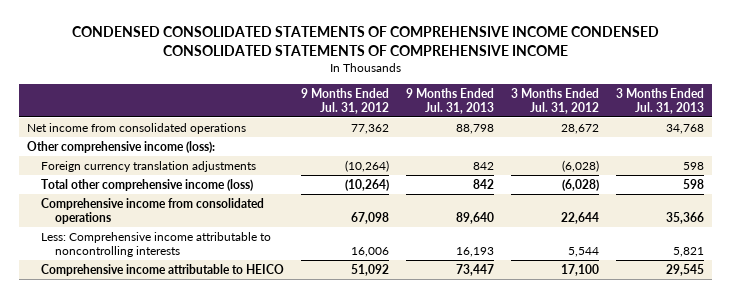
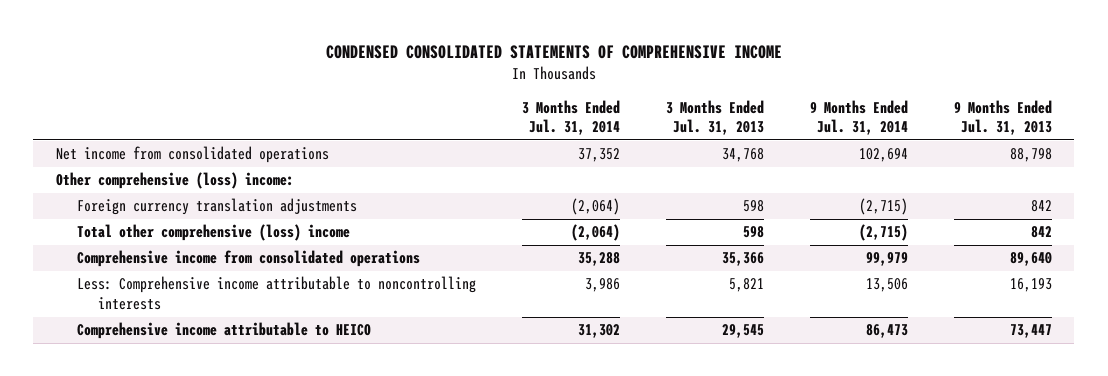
- CONDENSED CONSOLIDATED STATEMENTS OF COMPREHENSIVE INCOME CONDENSED CONSOLIDATED STATEMENTS OF COMPREHENSIVE INCOME
+ CONDENSED CONSOLIDATED STATEMENTS OF COMPREHENSIVE INCOME
- | 9 Months Ended Jul. 31, 2012 | 9 Months Ended Jul. 31, 2013 | 3 Months Ended Jul. 31, 2012 | 3 Months Ended Jul. 31, 2013
+ | 3 Months Ended Jul. 31, 2014 | 3 Months Ended Jul. 31, 2013 | 9 Months Ended Jul. 31, 2014 | 9 Months Ended Jul. 31, 2013
- Other comprehensive income (loss):
+ Other comprehensive (loss) income:
- Total other comprehensive income (loss) | (10,264) | 842 | (6,028) | 598
+ Total other comprehensive (loss) income | (2,064) | 598 | (2,715) | 842

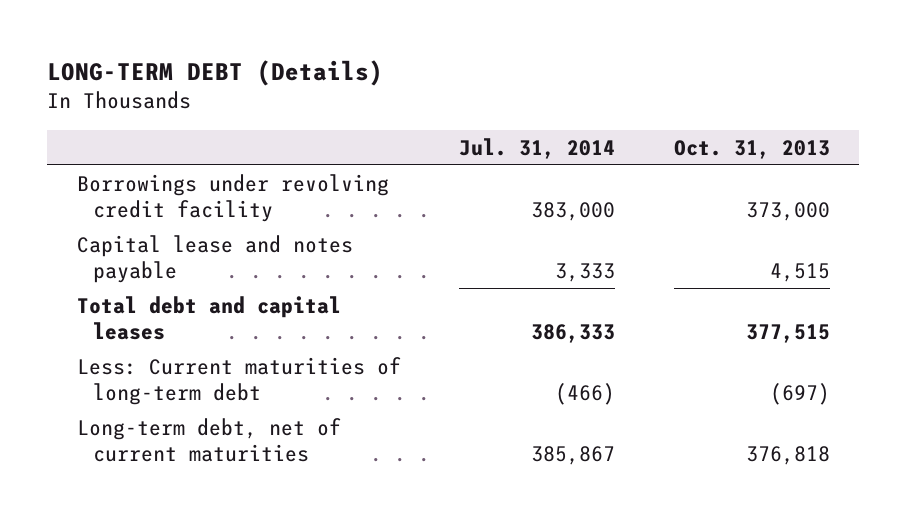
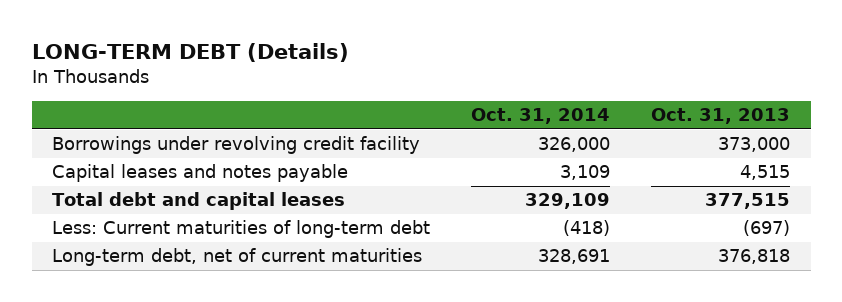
- | Jul. 31, 2014 | Oct. 31, 2013
+ | Oct. 31, 2014 | Oct. 31, 2013
- Capital lease and notes payable | 3,333 | 4,515
+ Capital leases and notes payable | 3,109 | 4,515

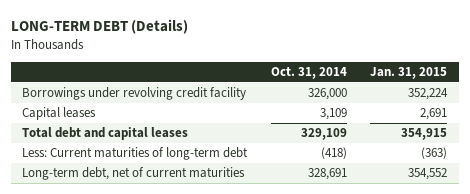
- | Oct. 31, 2014 | Oct. 31, 2013
+ | Oct. 31, 2014 | Jan. 31, 2015
- Capital leases and notes payable | 3,109 | 4,515
+ Capital leases | 3,109 | 2,691

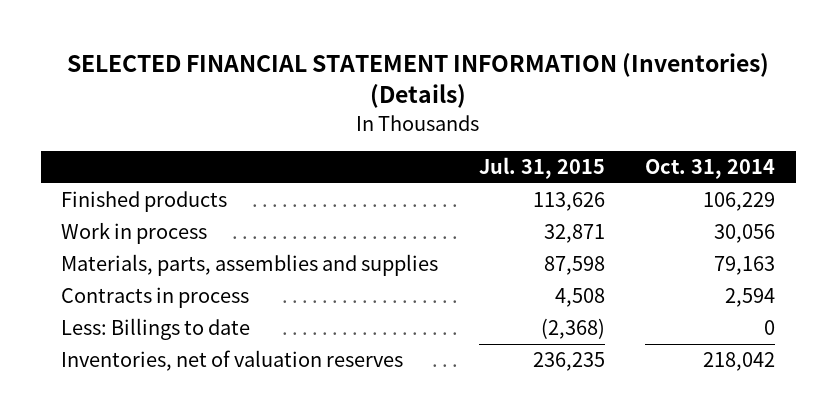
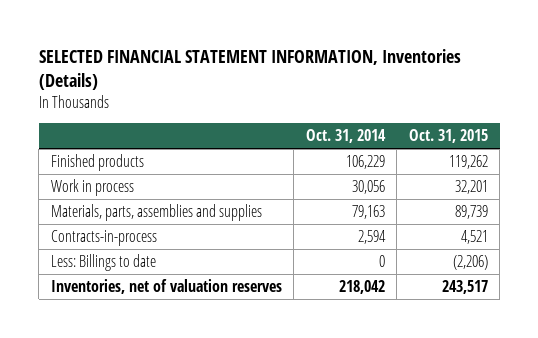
- SELECTED FINANCIAL STATEMENT INFORMATION (Inventories) (Details)
+ SELECTED FINANCIAL STATEMENT INFORMATION, Inventories (Details)
- | Jul. 31, 2015 | Oct. 31, 2014
+ | Oct. 31, 2014 | Oct. 31, 2015
- Contracts in process | 4,508 | 2,594
+ Contracts-in-process | 2,594 | 4,521

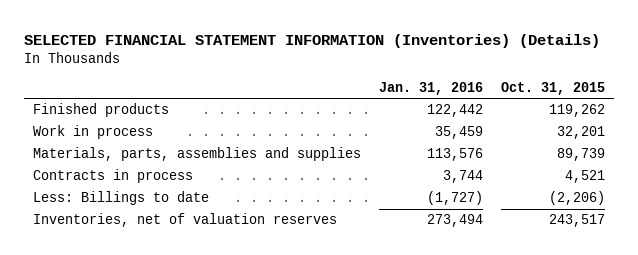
- SELECTED FINANCIAL STATEMENT INFORMATION, Inventories (Details)
+ SELECTED FINANCIAL STATEMENT INFORMATION (Inventories) (Details)
- | Oct. 31, 2014 | Oct. 31, 2015
+ | Jan. 31, 2016 | Oct. 31, 2015
- Contracts-in-process | 2,594 | 4,521
+ Contracts in process | 3,744 | 4,521

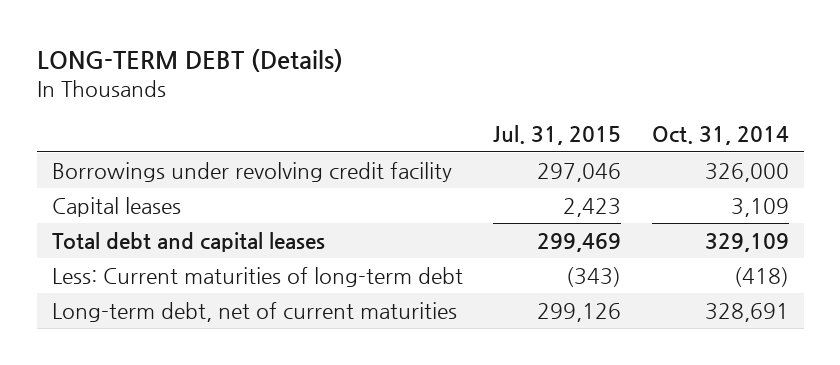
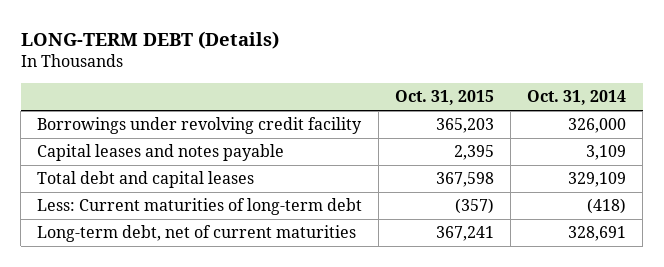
- | Jul. 31, 2015 | Oct. 31, 2014
+ | Oct. 31, 2015 | Oct. 31, 2014
- Capital leases | 2,423 | 3,109
+ Capital leases and notes payable | 2,395 | 3,109

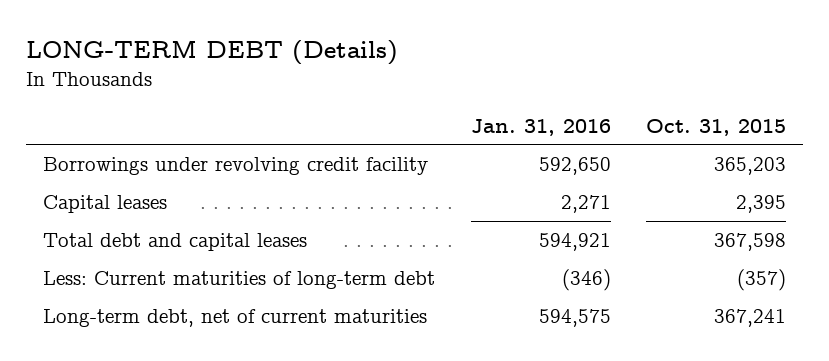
- | Oct. 31, 2015 | Oct. 31, 2014
+ | Jan. 31, 2016 | Oct. 31, 2015
- Capital leases and notes payable | 2,395 | 3,109
+ Capital leases | 2,271 | 2,395

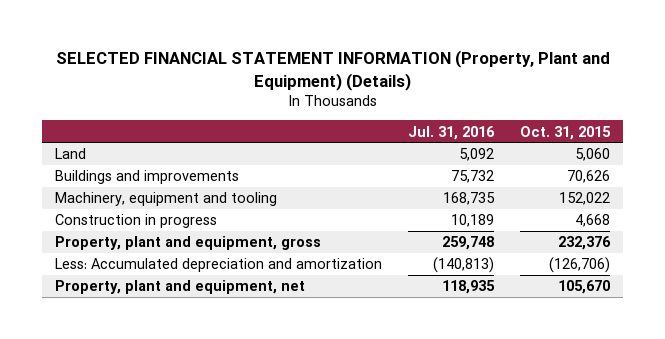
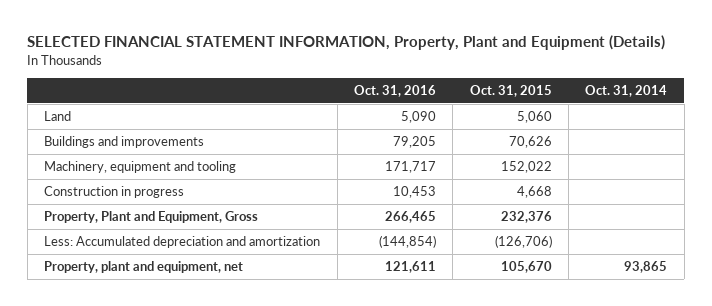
- SELECTED FINANCIAL STATEMENT INFORMATION (Property, Plant and Equipment) (Details)
+ SELECTED FINANCIAL STATEMENT INFORMATION, Property, Plant and Equipment (Details)
- | Jul. 31, 2016 | Oct. 31, 2015
+ | Oct. 31, 2016 | Oct. 31, 2015 | Oct. 31, 2014
- Property, plant and equipment, gross | 259,748 | 232,376
+ Property, Plant and Equipment, Gross | 266,465 | 232,376 |

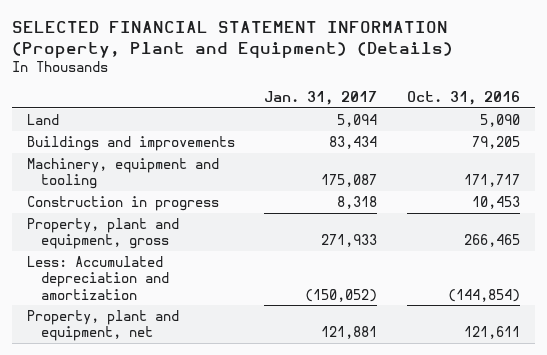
- SELECTED FINANCIAL STATEMENT INFORMATION, Property, Plant and Equipment (Details)
+ SELECTED FINANCIAL STATEMENT INFORMATION (Property, Plant and Equipment) (Details)
- | Oct. 31, 2016 | Oct. 31, 2015 | Oct. 31, 2014
+ | Jan. 31, 2017 | Oct. 31, 2016
- Property, Plant and Equipment, Gross | 266,465 | 232,376 |
+ Property, plant and equipment, gross | 271,933 | 266,465

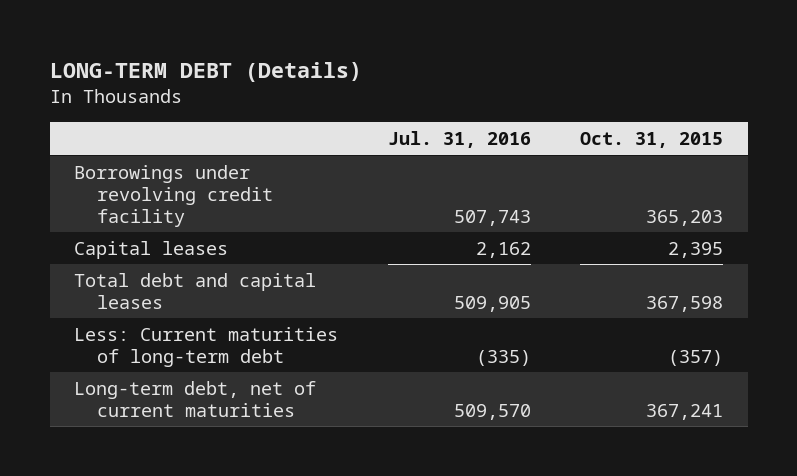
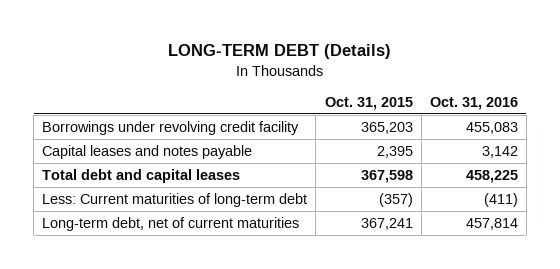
- | Jul. 31, 2016 | Oct. 31, 2015
+ | Oct. 31, 2015 | Oct. 31, 2016
- Capital leases | 2,162 | 2,395
+ Capital leases and notes payable | 2,395 | 3,142

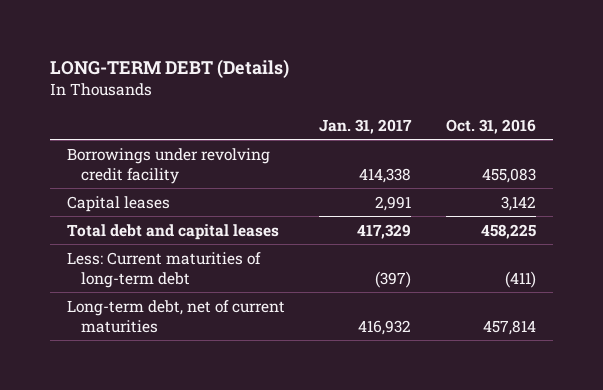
- | Oct. 31, 2015 | Oct. 31, 2016
+ | Jan. 31, 2017 | Oct. 31, 2016
- Capital leases and notes payable | 2,395 | 3,142
+ Capital leases | 2,991 | 3,142

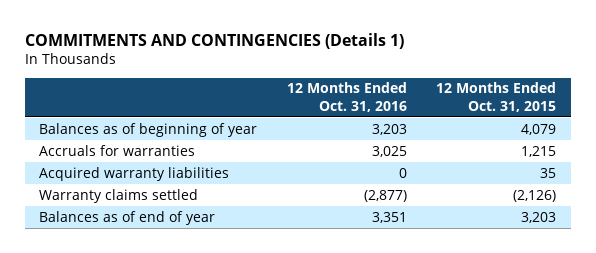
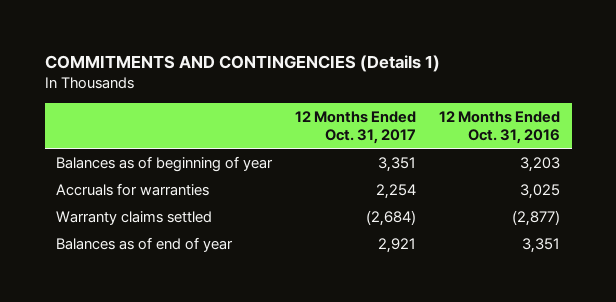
- | 12 Months Ended Oct. 31, 2016 | 12 Months Ended Oct. 31, 2015
+ | 12 Months Ended Oct. 31, 2017 | 12 Months Ended Oct. 31, 2016
- Acquired warranty liabilities | 0 | 35

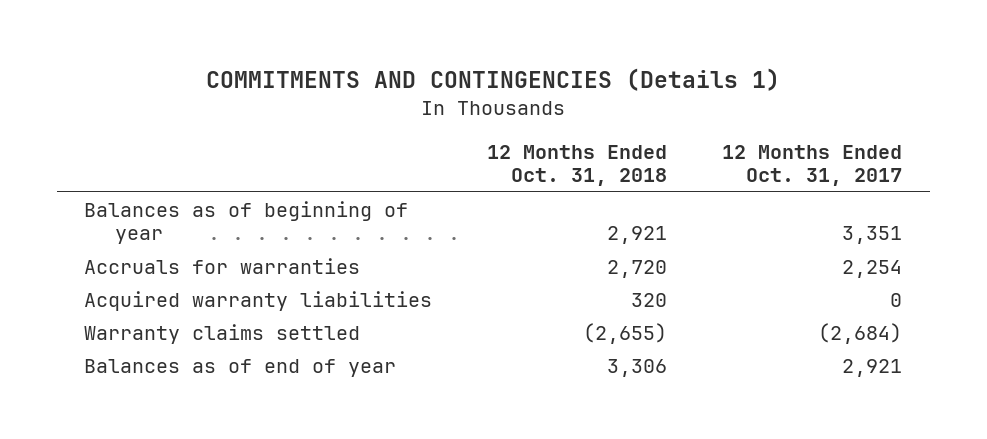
- | 12 Months Ended Oct. 31, 2017 | 12 Months Ended Oct. 31, 2016
+ | 12 Months Ended Oct. 31, 2018 | 12 Months Ended Oct. 31, 2017
+ Acquired warranty liabilities | 320 | 0

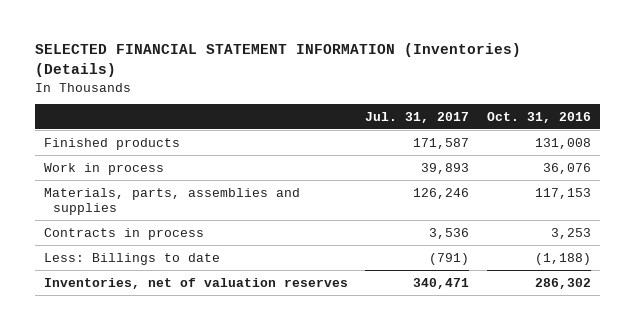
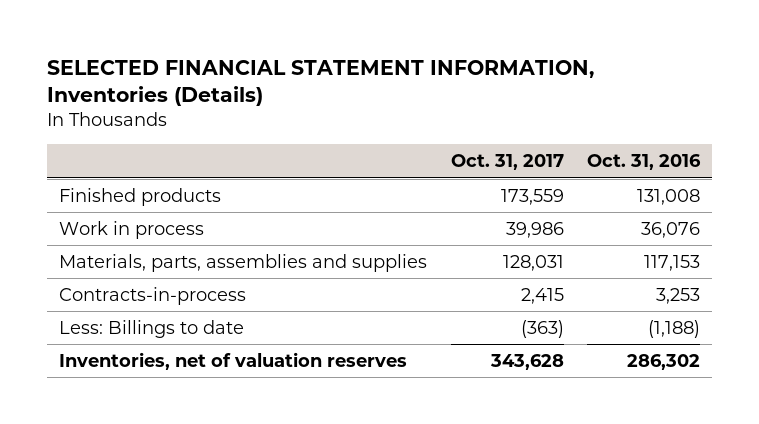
- SELECTED FINANCIAL STATEMENT INFORMATION (Inventories) (Details)
+ SELECTED FINANCIAL STATEMENT INFORMATION, Inventories (Details)
- | Jul. 31, 2017 | Oct. 31, 2016
+ | Oct. 31, 2017 | Oct. 31, 2016
- Contracts in process | 3,536 | 3,253
+ Contracts-in-process | 2,415 | 3,253

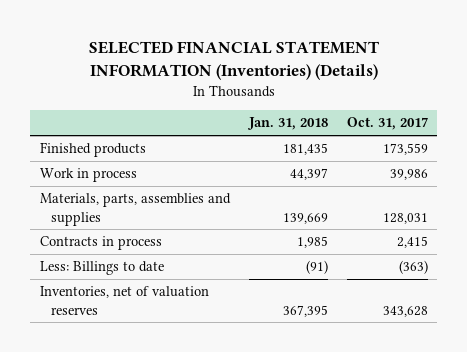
- SELECTED FINANCIAL STATEMENT INFORMATION, Inventories (Details)
+ SELECTED FINANCIAL STATEMENT INFORMATION (Inventories) (Details)
- | Oct. 31, 2017 | Oct. 31, 2016
+ | Jan. 31, 2018 | Oct. 31, 2017
- Contracts-in-process | 2,415 | 3,253
+ Contracts in process | 1,985 | 2,415

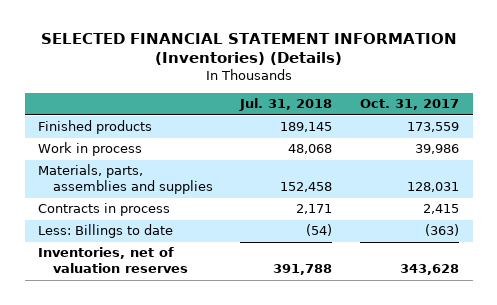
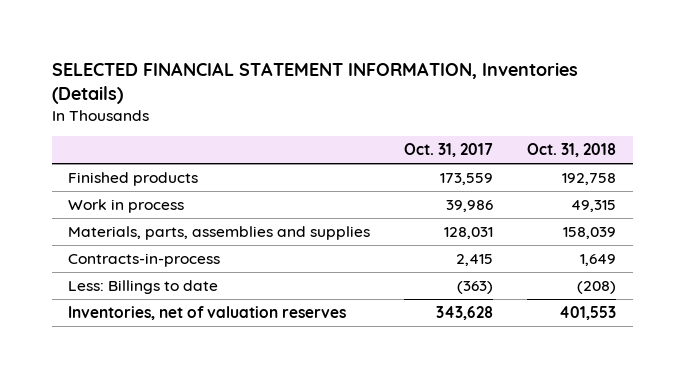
- SELECTED FINANCIAL STATEMENT INFORMATION (Inventories) (Details)
+ SELECTED FINANCIAL STATEMENT INFORMATION, Inventories (Details)
- | Jul. 31, 2018 | Oct. 31, 2017
+ | Oct. 31, 2017 | Oct. 31, 2018
- Contracts in process | 2,171 | 2,415
+ Contracts-in-process | 2,415 | 1,649

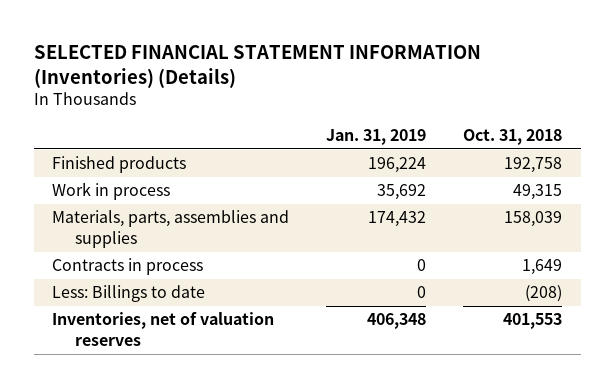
- SELECTED FINANCIAL STATEMENT INFORMATION, Inventories (Details)
+ SELECTED FINANCIAL STATEMENT INFORMATION (Inventories) (Details)
- | Oct. 31, 2017 | Oct. 31, 2018
+ | Jan. 31, 2019 | Oct. 31, 2018
- Contracts-in-process | 2,415 | 1,649
+ Contracts in process | 0 | 1,649

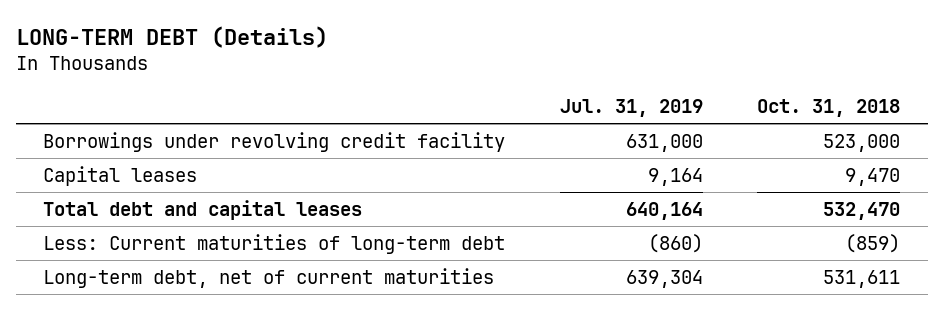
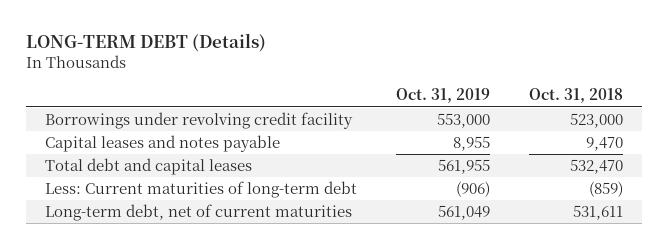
- | Jul. 31, 2019 | Oct. 31, 2018
+ | Oct. 31, 2019 | Oct. 31, 2018
- Capital leases | 9,164 | 9,470
+ Capital leases and notes payable | 8,955 | 9,470

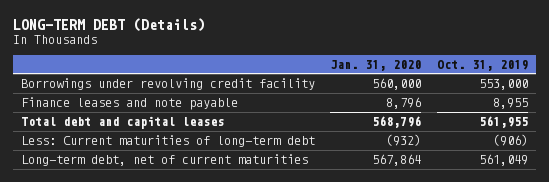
- | Oct. 31, 2019 | Oct. 31, 2018
+ | Jan. 31, 2020 | Oct. 31, 2019
- Capital leases and notes payable | 8,955 | 9,470
+ Finance leases and note payable | 8,796 | 8,955

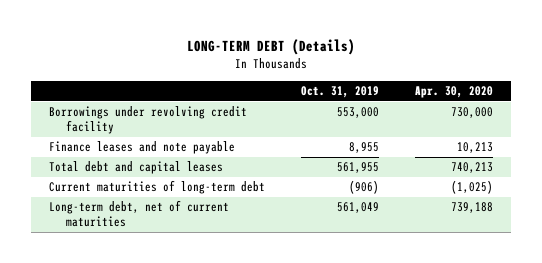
- | Jan. 31, 2020 | Oct. 31, 2019
+ | Oct. 31, 2019 | Apr. 30, 2020
- Less: Current maturities of long-term debt | (932) | (906)
+ Current maturities of long-term debt | (906) | (1,025)

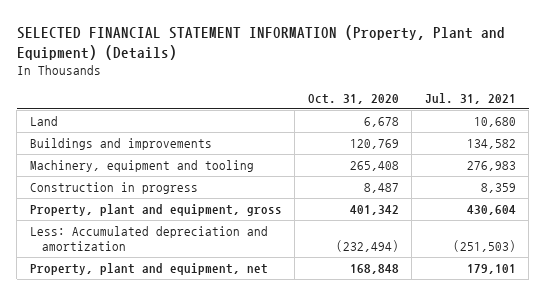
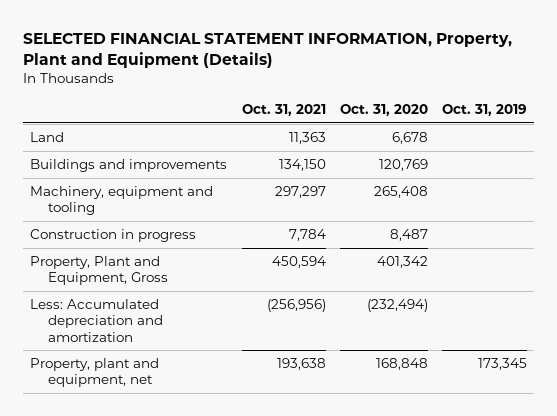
- SELECTED FINANCIAL STATEMENT INFORMATION (Property, Plant and Equipment) (Details)
+ SELECTED FINANCIAL STATEMENT INFORMATION, Property, Plant and Equipment (Details)
- | Oct. 31, 2020 | Jul. 31, 2021
+ | Oct. 31, 2021 | Oct. 31, 2020 | Oct. 31, 2019
- Property, plant and equipment, gross | 401,342 | 430,604
+ Property, Plant and Equipment, Gross | 450,594 | 401,342 |

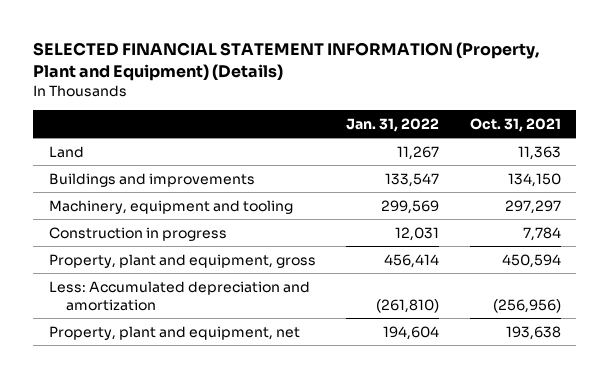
- SELECTED FINANCIAL STATEMENT INFORMATION, Property, Plant and Equipment (Details)
+ SELECTED FINANCIAL STATEMENT INFORMATION (Property, Plant and Equipment) (Details)
- | Oct. 31, 2021 | Oct. 31, 2020 | Oct. 31, 2019
+ | Jan. 31, 2022 | Oct. 31, 2021
- Property, Plant and Equipment, Gross | 450,594 | 401,342 |
+ Property, plant and equipment, gross | 456,414 | 450,594

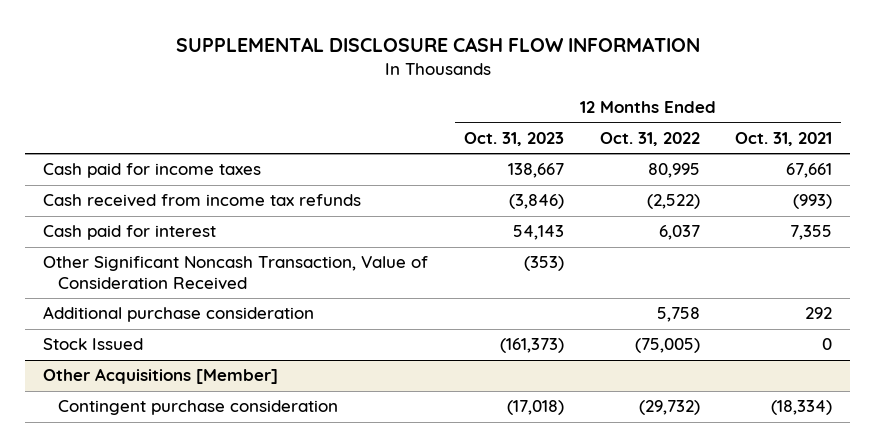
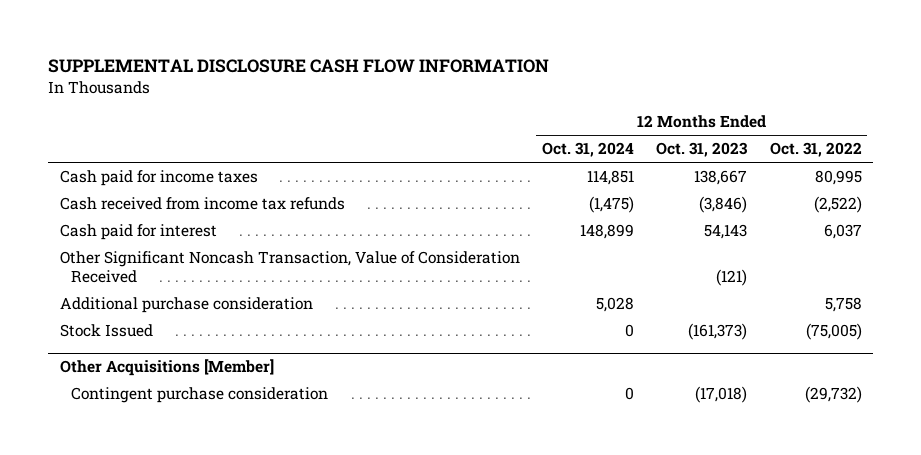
- | 12 Months Ended Oct. 31, 2023 | 12 Months Ended Oct. 31, 2022 | 12 Months Ended Oct. 31, 2021
+ | 12 Months Ended Oct. 31, 2024 | 12 Months Ended Oct. 31, 2023 | 12 Months Ended Oct. 31, 2022
- Other Significant Noncash Transaction, Value of Consideration Received | (353) | |
+ Other Significant Noncash Transaction, Value of Consideration Received | | (121) |

